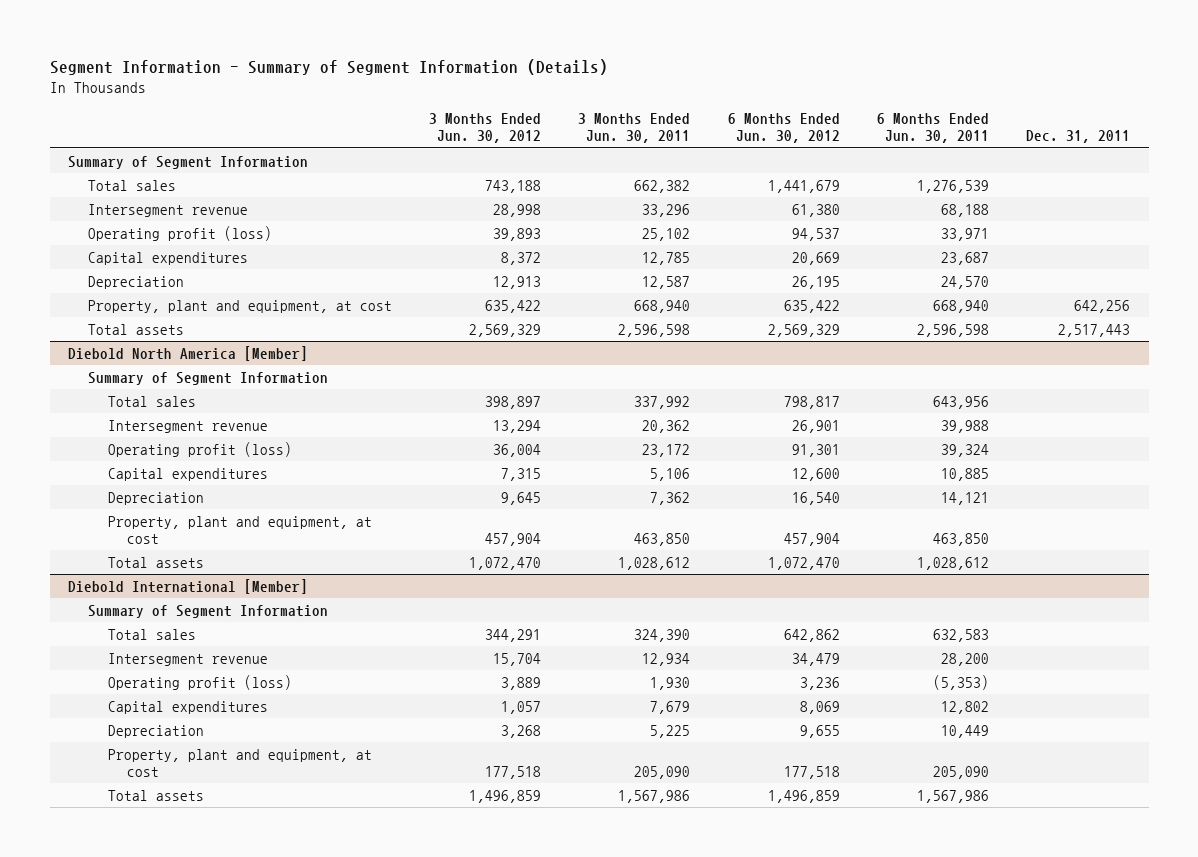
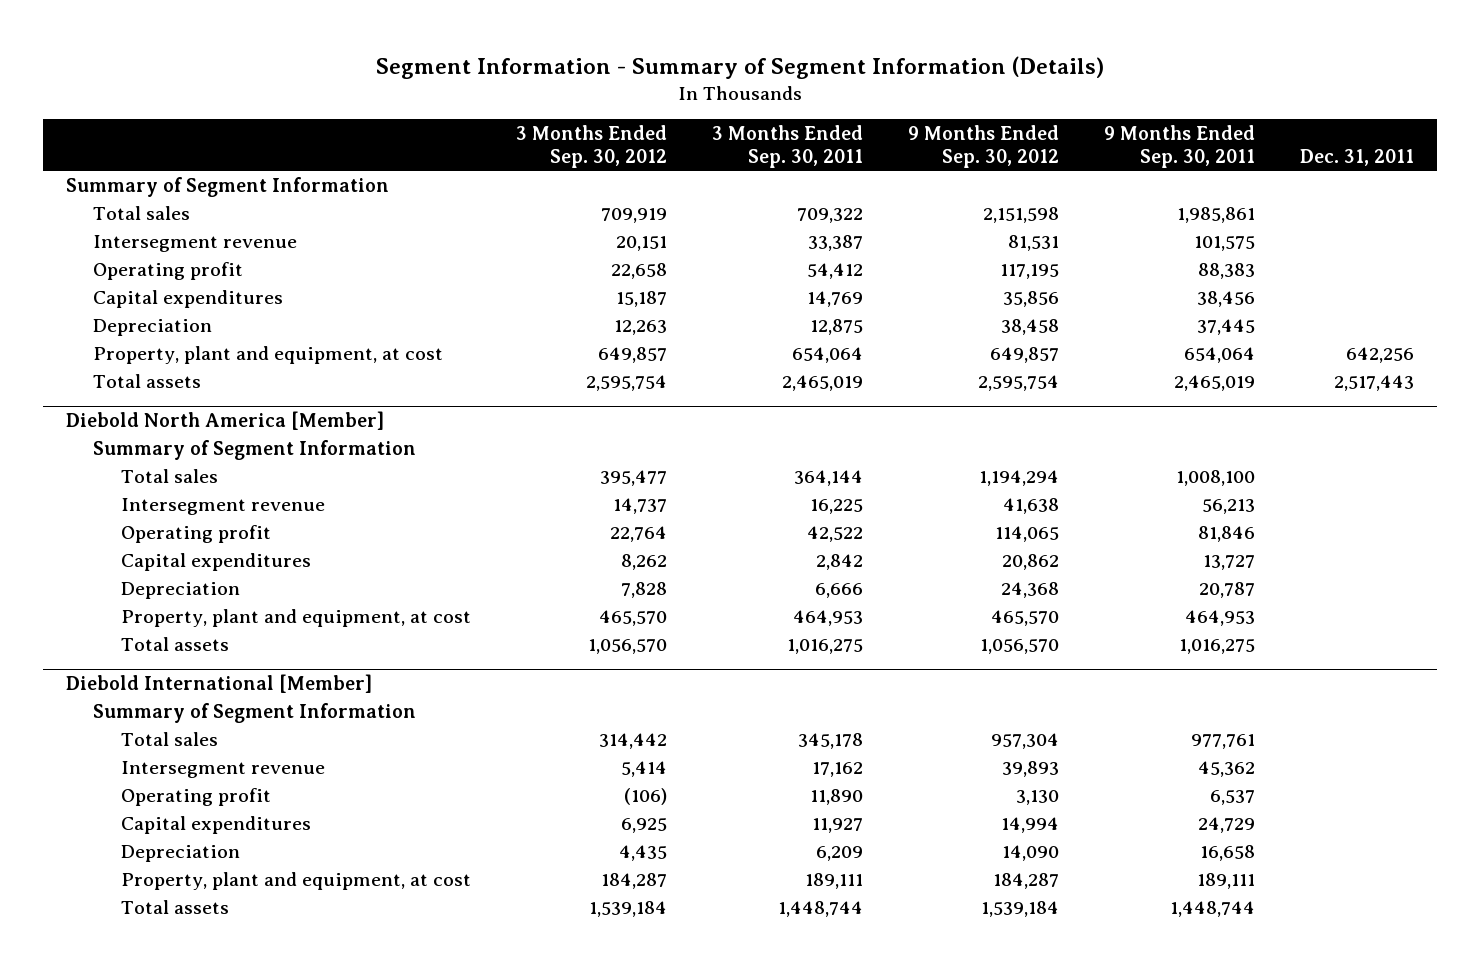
- | 3 Months Ended Jun. 30, 2012 | 3 Months Ended Jun. 30, 2011 | 6 Months Ended Jun. 30, 2012 | 6 Months Ended Jun. 30, 2011 | Dec. 31, 2011
+ | 3 Months Ended Sep. 30, 2012 | 3 Months Ended Sep. 30, 2011 | 9 Months Ended Sep. 30, 2012 | 9 Months Ended Sep. 30, 2011 | Dec. 31, 2011
- Operating profit (loss) | 39,893 | 25,102 | 94,537 | 33,971 |
+ Operating profit | 22,658 | 54,412 | 117,195 | 88,383 |
@ Diebold North America [Member]
- Operating profit (loss) | 36,004 | 23,172 | 91,301 | 39,324 |
+ Operating profit | 22,764 | 42,522 | 114,065 | 81,846 |
@ Diebold International [Member]
- Operating profit (loss) | 3,889 | 1,930 | 3,236 | (5,353) |
+ Operating profit | (106) | 11,890 | 3,130 | 6,537 |

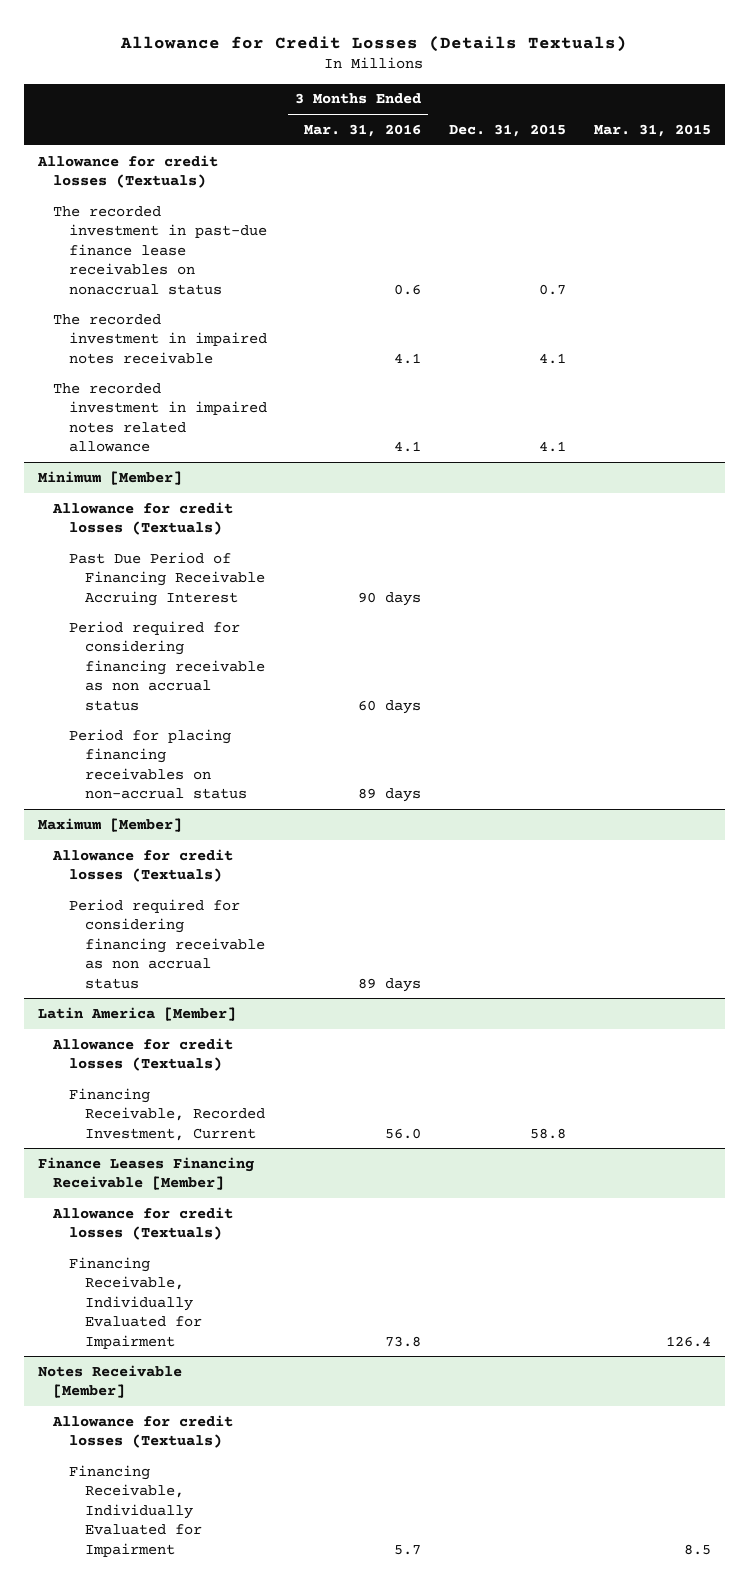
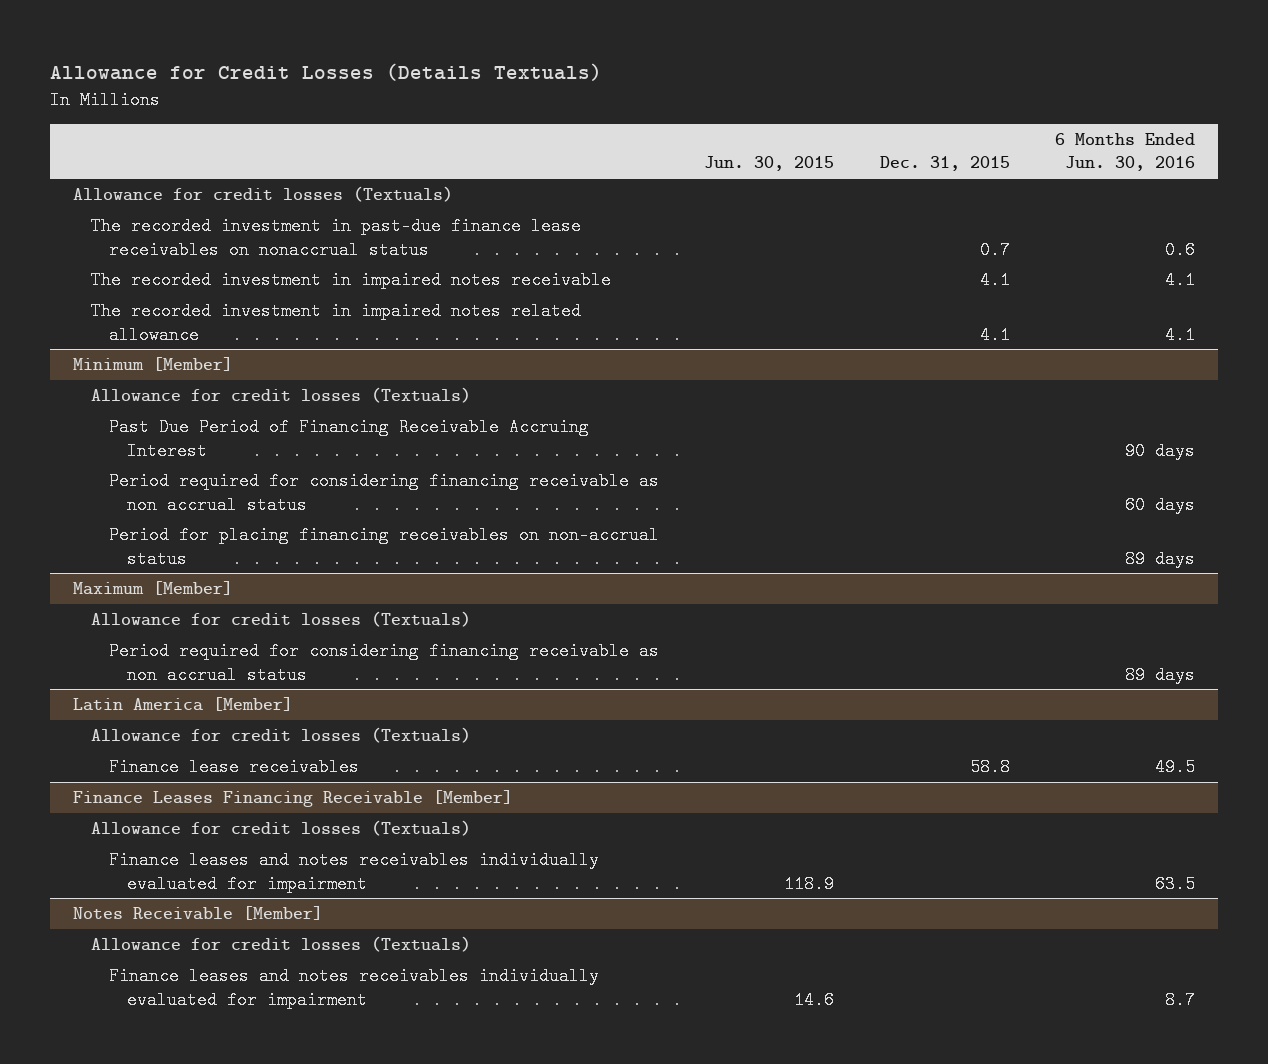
- | 3 Months Ended Mar. 31, 2016 | Dec. 31, 2015 | Mar. 31, 2015
+ | Jun. 30, 2015 | Dec. 31, 2015 | 6 Months Ended Jun. 30, 2016
@ Latin America [Member]
- Financing Receivable, Recorded Investment, Current | 56.0 | 58.8 |
+ Finance lease receivables | | 58.8 | 49.5
@ Finance Leases Financing Receivable [Member]
- Financing Receivable, Individually Evaluated for Impairment | 73.8 | | 126.4
+ Finance leases and notes receivables individually evaluated for impairment | 118.9 | | 63.5
@ Notes Receivable [Member]
- Financing Receivable, Individually Evaluated for Impairment | 5.7 | | 8.5
+ Finance leases and notes receivables individually evaluated for impairment | 14.6 | | 8.7

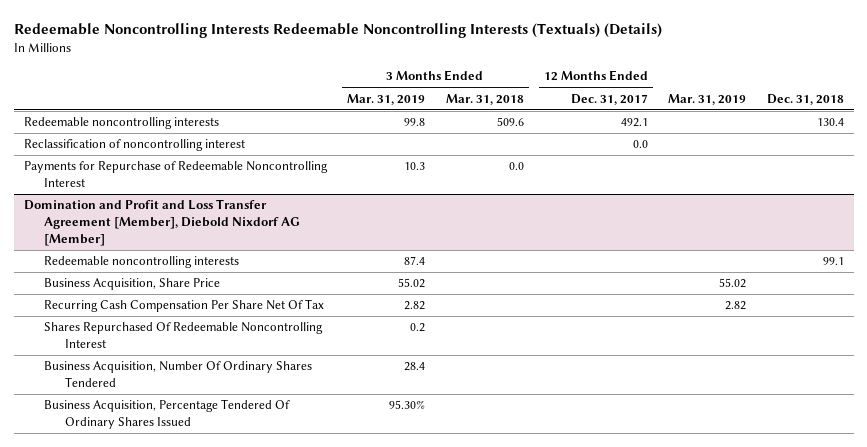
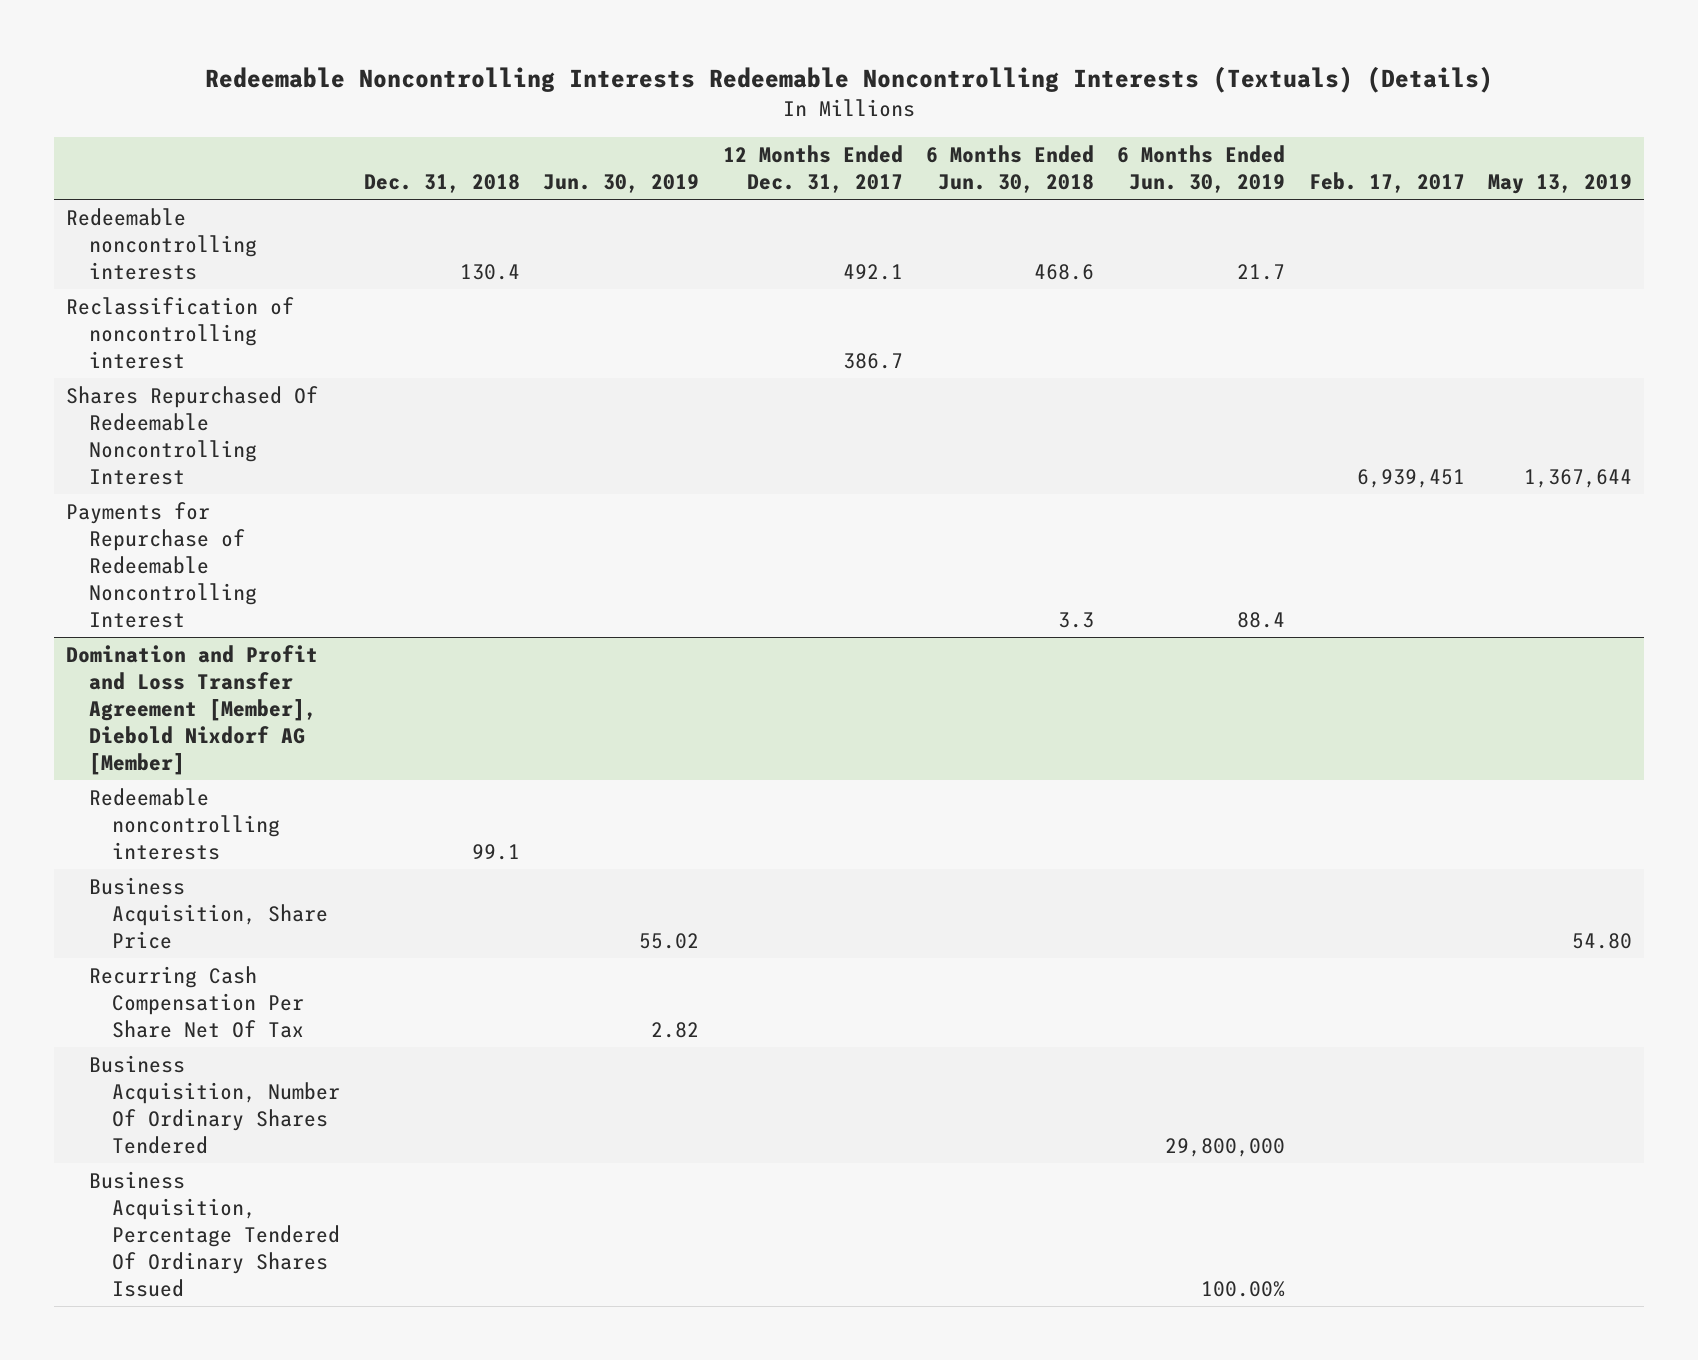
- | 3 Months Ended Mar. 31, 2019 | 3 Months Ended Mar. 31, 2018 | 12 Months Ended Dec. 31, 2017 | Mar. 31, 2019 | Dec. 31, 2018
+ | Dec. 31, 2018 | Jun. 30, 2019 | 12 Months Ended Dec. 31, 2017 | 6 Months Ended Jun. 30, 2018 | 6 Months Ended Jun. 30, 2019 | Feb. 17, 2017 | May 13, 2019
- Reclassification of noncontrolling interest | | | 0.0 | |
+ Reclassification of noncontrolling interest | | | 386.7 | | | |
+ Shares Repurchased Of Redeemable Noncontrolling Interest | | | | | | 6,939,451 | 1,367,644
@ Domination and Profit and Loss Transfer Agreement [Member], Diebold Nixdorf AG [Member]
- Shares Repurchased Of Redeemable Noncontrolling Interest | 0.2 | | | |

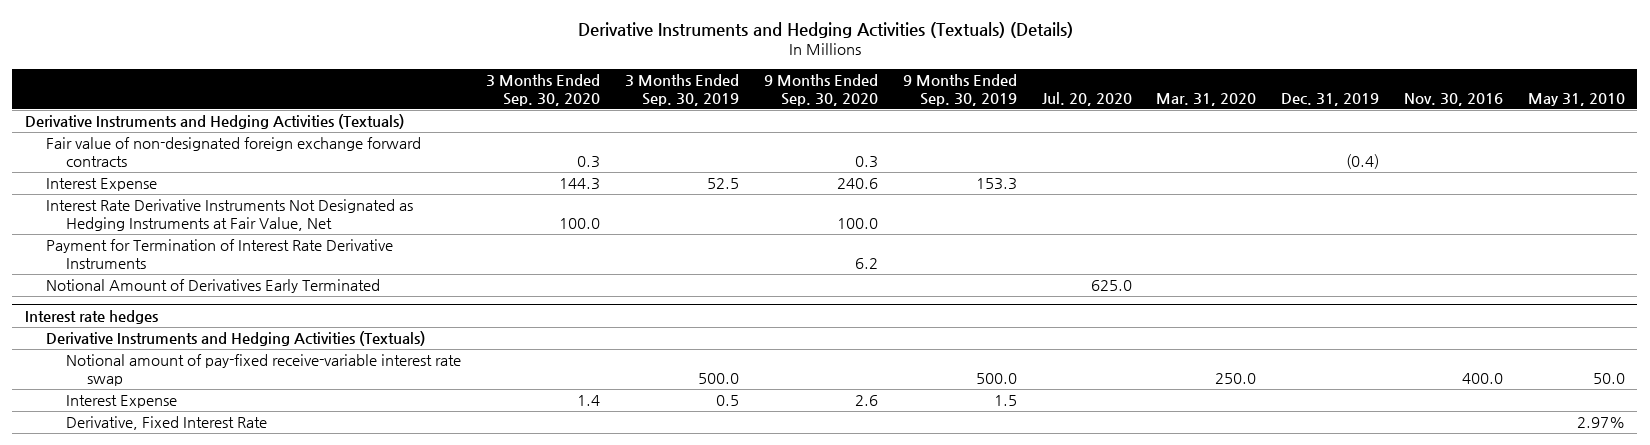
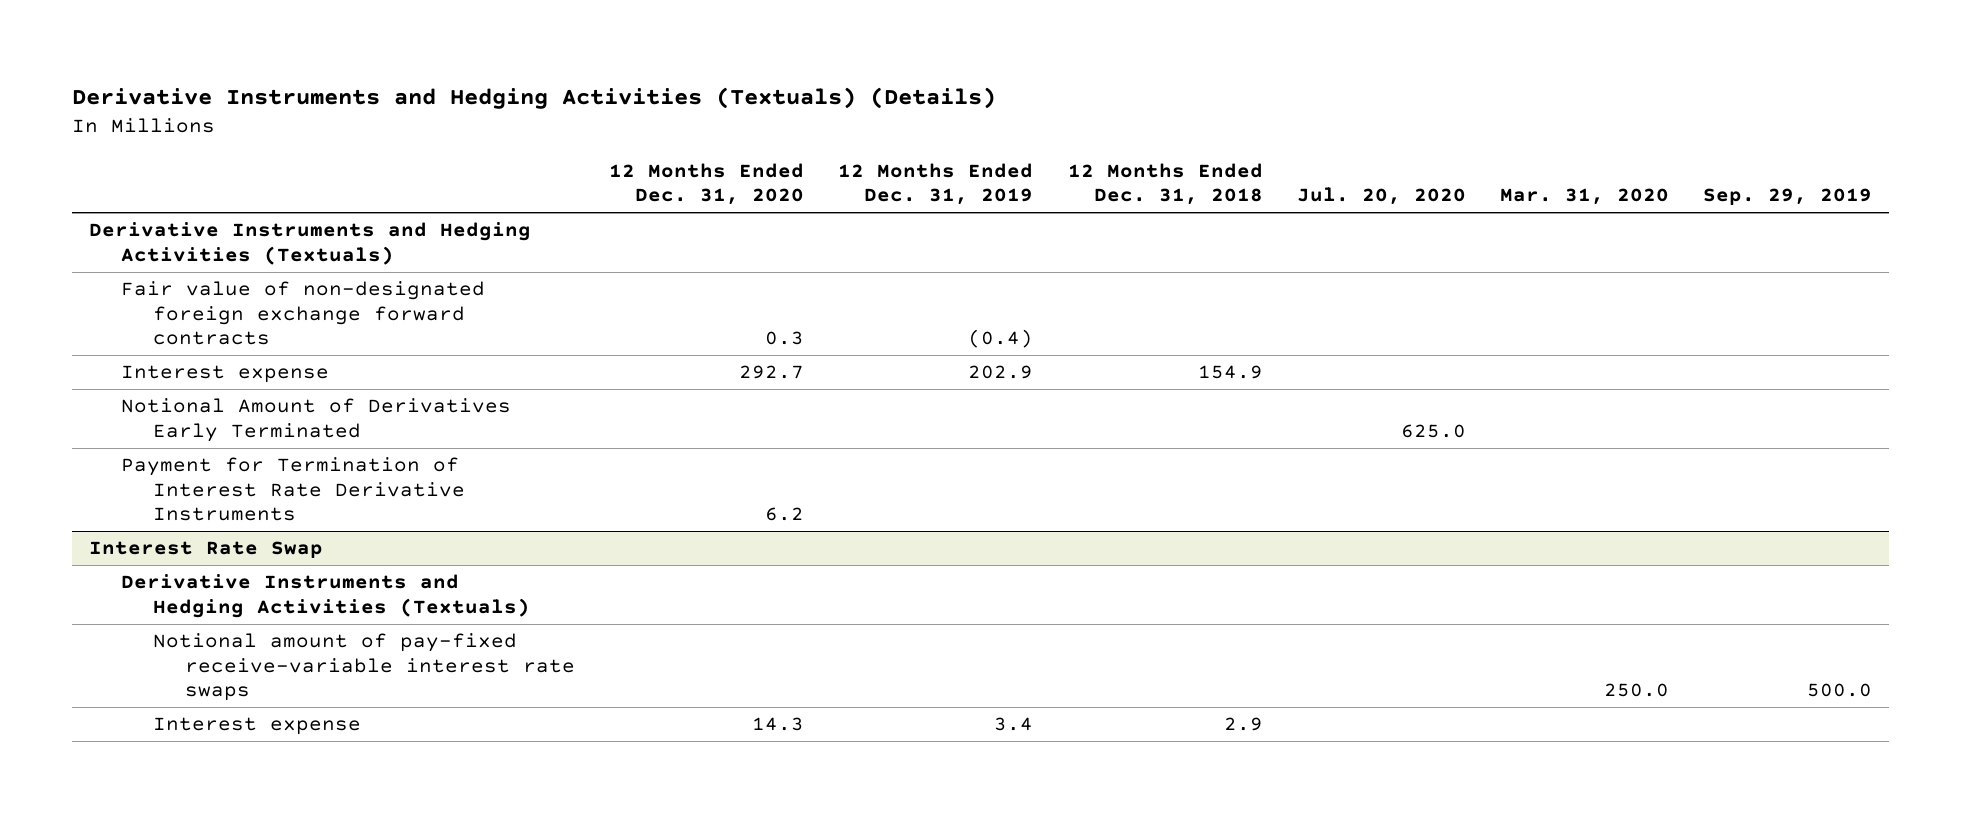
- | 3 Months Ended Sep. 30, 2020 | 3 Months Ended Sep. 30, 2019 | 9 Months Ended Sep. 30, 2020 | 9 Months Ended Sep. 30, 2019 | Jul. 20, 2020 | Mar. 31, 2020 | Dec. 31, 2019 | Nov. 30, 2016 | May 31, 2010
+ | 12 Months Ended Dec. 31, 2020 | 12 Months Ended Dec. 31, 2019 | 12 Months Ended Dec. 31, 2018 | Jul. 20, 2020 | Mar. 31, 2020 | Sep. 29, 2019
- Interest Expense | 144.3 | 52.5 | 240.6 | 153.3 | | | | |
- Interest Rate Derivative Instruments Not Designated as Hedging Instruments at Fair Value, Net | 100.0 | | 100.0 | | | | | |
+ Interest expense | 292.7 | 202.9 | 154.9 | | |
- Interest rate hedges
moved down: Payment for Termination of Interest Rate Derivative Instruments | 6.2 | | | | |
+ Interest Rate Swap
- Notional amount of pay-fixed receive-variable interest rate swap | | 500.0 | | 500.0 | | 250.0 | | 400.0 | 50.0
- Interest Expense | 1.4 | 0.5 | 2.6 | 1.5 | | | | |
- Derivative, Fixed Interest Rate | | | | | | | | | 2.97%
+ Notional amount of pay-fixed receive-variable interest rate swaps | | | | | 250.0 | 500.0
+ Interest expense | 14.3 | 3.4 | 2.9 | | |

